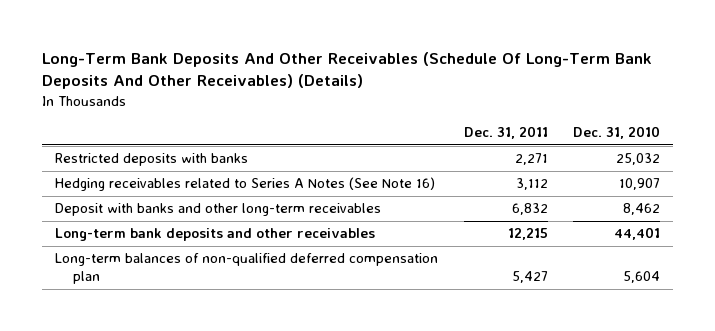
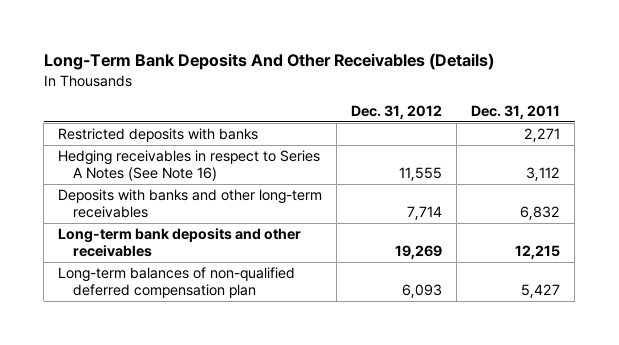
- Long-Term Bank Deposits And Other Receivables (Schedule Of Long-Term Bank Deposits And Other Receivables) (Details)
+ Long-Term Bank Deposits And Other Receivables (Details)
- | Dec. 31, 2011 | Dec. 31, 2010
+ | Dec. 31, 2012 | Dec. 31, 2011
- Hedging receivables related to Series A Notes (See Note 16) | 3,112 | 10,907
- Deposit with banks and other long-term receivables | 6,832 | 8,462
+ Hedging receivables in respect to Series A Notes (See Note 16) | 11,555 | 3,112
+ Deposits with banks and other long-term receivables | 7,714 | 6,832

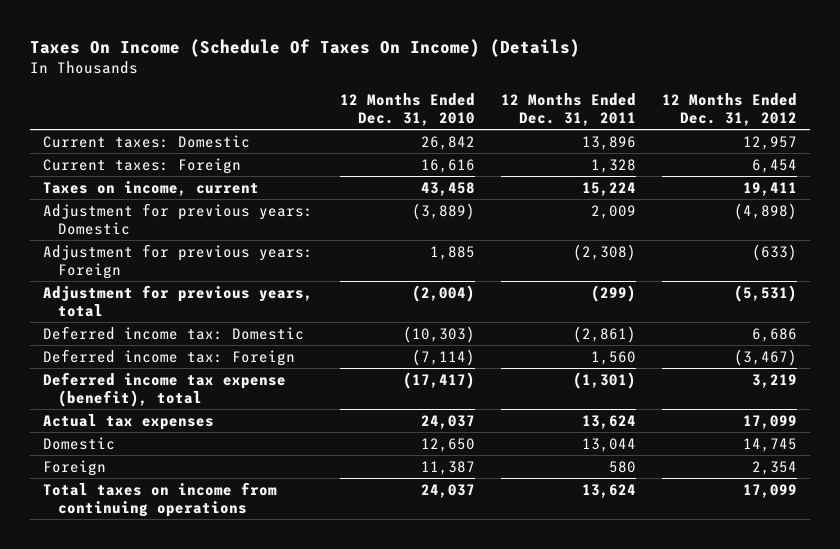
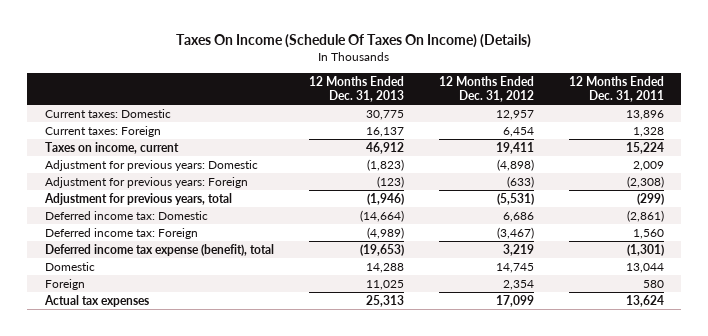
- | 12 Months Ended Dec. 31, 2010 | 12 Months Ended Dec. 31, 2011 | 12 Months Ended Dec. 31, 2012
+ | 12 Months Ended Dec. 31, 2013 | 12 Months Ended Dec. 31, 2012 | 12 Months Ended Dec. 31, 2011
- Total taxes on income from continuing operations | 24,037 | 13,624 | 17,099
moved down: Actual tax expenses | 25,313 | 17,099 | 13,624

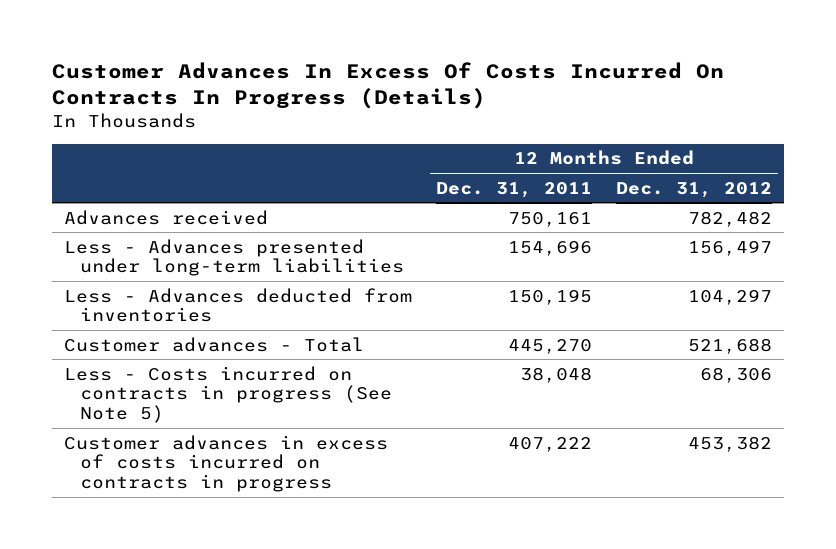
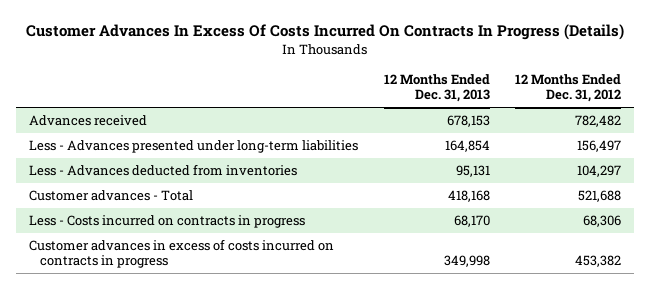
- | 12 Months Ended Dec. 31, 2011 | 12 Months Ended Dec. 31, 2012
+ | 12 Months Ended Dec. 31, 2013 | 12 Months Ended Dec. 31, 2012
- Less - Costs incurred on contracts in progress (See Note 5) | 38,048 | 68,306
+ Less - Costs incurred on contracts in progress | 68,170 | 68,306

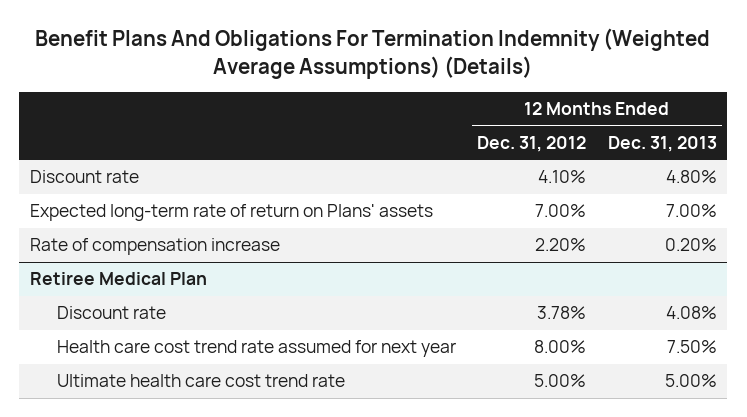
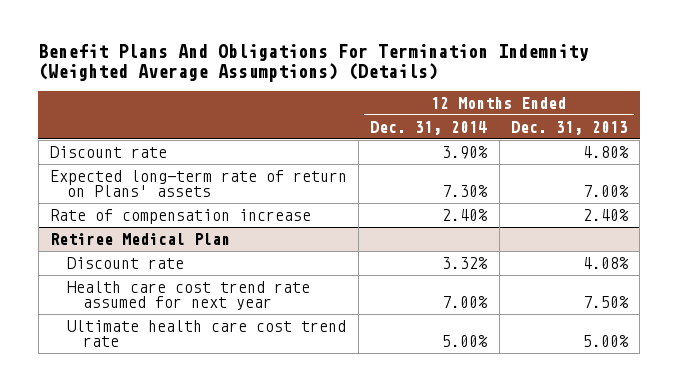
- | 12 Months Ended Dec. 31, 2012 | 12 Months Ended Dec. 31, 2013
+ | 12 Months Ended Dec. 31, 2014 | 12 Months Ended Dec. 31, 2013
- Rate of compensation increase | 2.20% | 0.20%
+ Rate of compensation increase | 2.40% | 2.40%

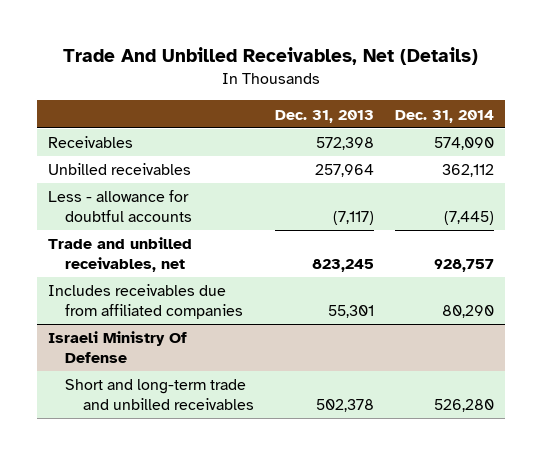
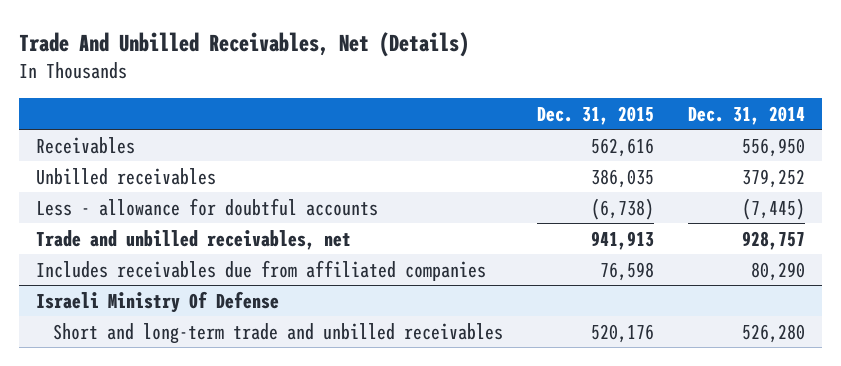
- | Dec. 31, 2013 | Dec. 31, 2014
+ | Dec. 31, 2015 | Dec. 31, 2014
- Receivables | 572,398 | 574,090
- Unbilled receivables | 257,964 | 362,112
+ Receivables | 562,616 | 556,950
+ Unbilled receivables | 386,035 | 379,252

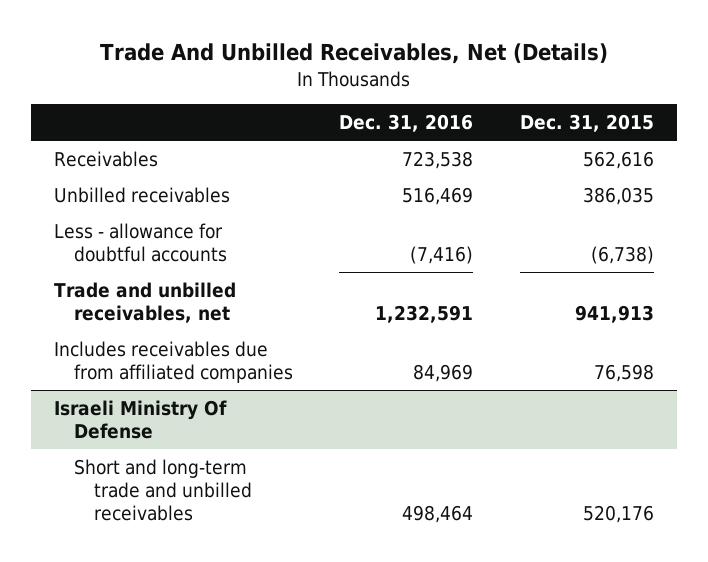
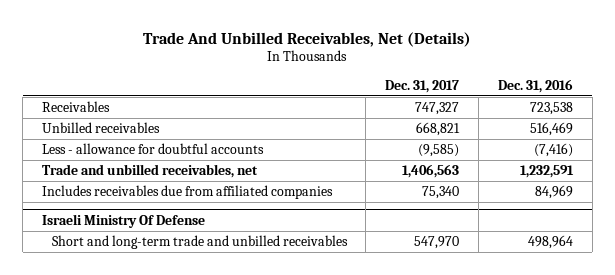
- | Dec. 31, 2016 | Dec. 31, 2015
+ | Dec. 31, 2017 | Dec. 31, 2016
@ Israeli Ministry Of Defense
- Short and long-term trade and unbilled receivables | 498,464 | 520,176
+ Short and long-term trade and unbilled receivables | 547,970 | 498,964

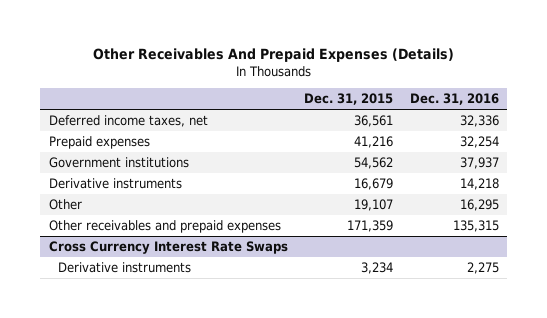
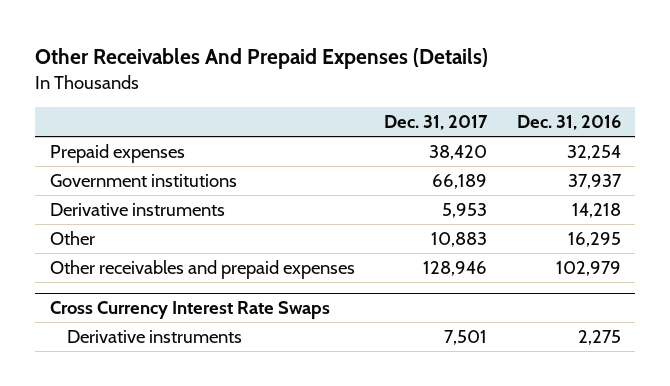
- | Dec. 31, 2015 | Dec. 31, 2016
+ | Dec. 31, 2017 | Dec. 31, 2016
- Deferred income taxes, net | 36,561 | 32,336
- Other receivables and prepaid expenses | 171,359 | 135,315
+ Other receivables and prepaid expenses | 128,946 | 102,979

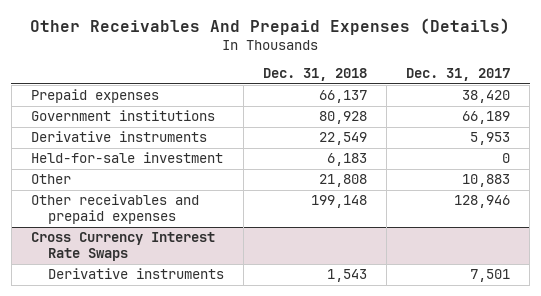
- | Dec. 31, 2017 | Dec. 31, 2016
+ | Dec. 31, 2018 | Dec. 31, 2017
+ Held-for-sale investment | 6,183 | 0

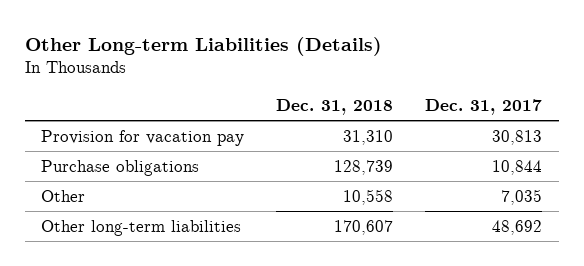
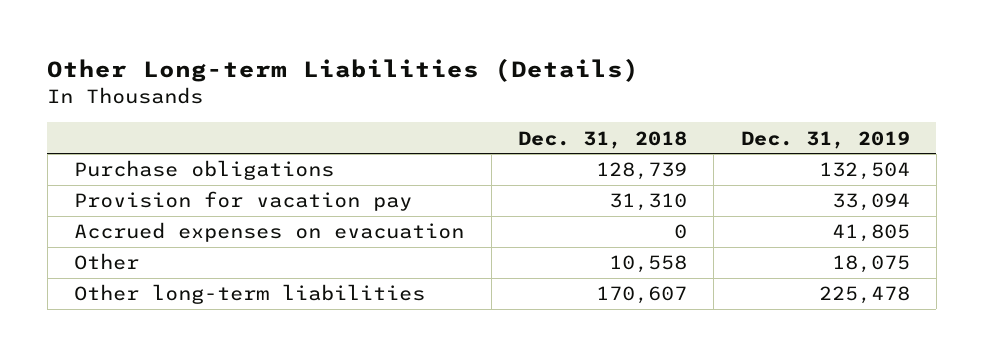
- | Dec. 31, 2018 | Dec. 31, 2017
+ | Dec. 31, 2018 | Dec. 31, 2019
moved down: Provision for vacation pay | 31,310 | 33,094
+ Accrued expenses on evacuation | 0 | 41,805

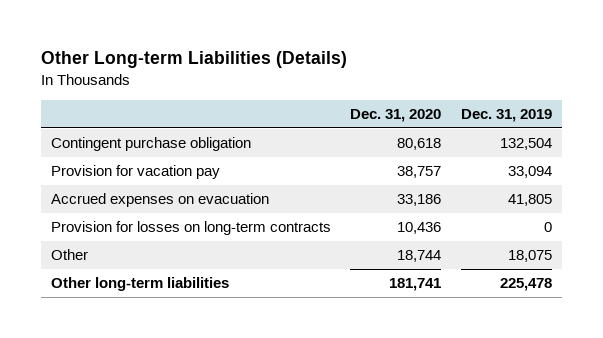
- | Dec. 31, 2018 | Dec. 31, 2019
+ | Dec. 31, 2020 | Dec. 31, 2019
- Purchase obligations | 128,739 | 132,504
+ Contingent purchase obligation | 80,618 | 132,504
+ Provision for losses on long-term contracts | 10,436 | 0

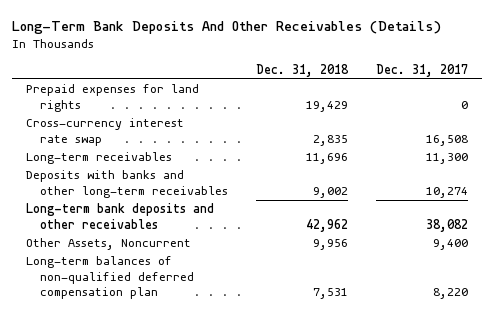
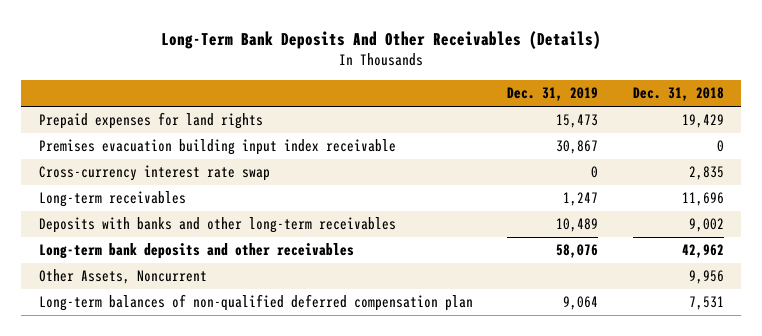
- | Dec. 31, 2018 | Dec. 31, 2017
+ | Dec. 31, 2019 | Dec. 31, 2018
+ Premises evacuation building input index receivable | 30,867 | 0

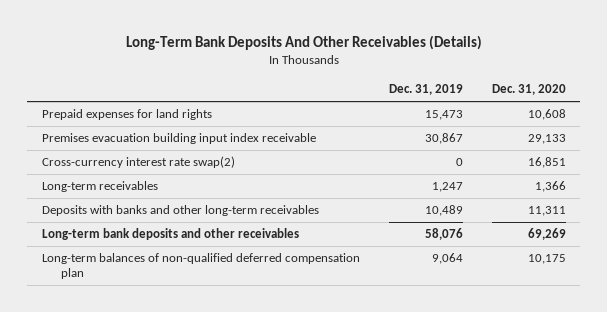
- | Dec. 31, 2019 | Dec. 31, 2018
+ | Dec. 31, 2019 | Dec. 31, 2020
- Cross-currency interest rate swap | 0 | 2,835
+ Cross-currency interest rate swap(2) | 0 | 16,851
- Other Assets, Noncurrent | | 9,956

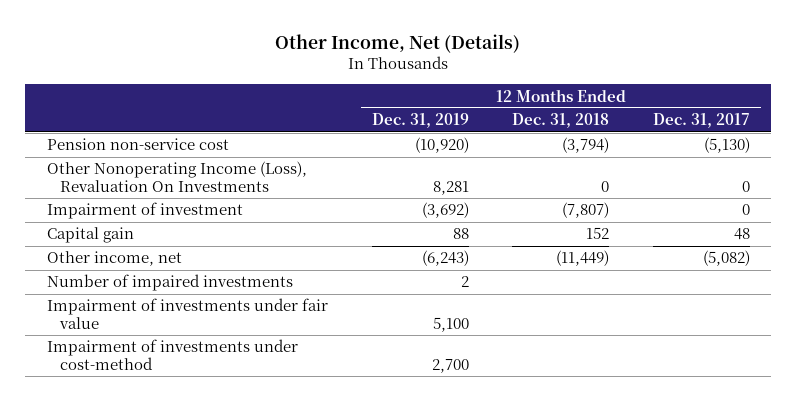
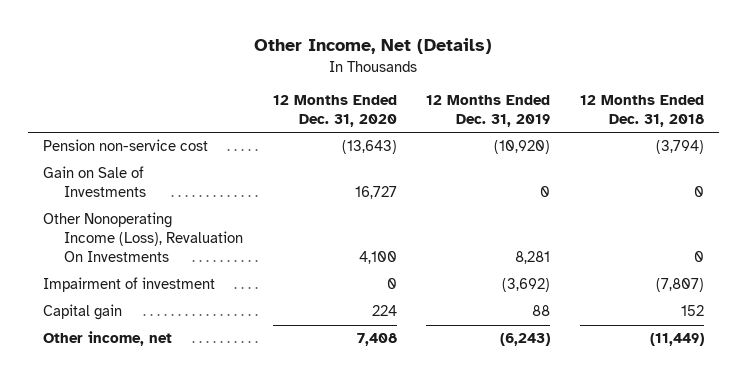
- | 12 Months Ended Dec. 31, 2019 | 12 Months Ended Dec. 31, 2018 | 12 Months Ended Dec. 31, 2017
+ | 12 Months Ended Dec. 31, 2020 | 12 Months Ended Dec. 31, 2019 | 12 Months Ended Dec. 31, 2018
+ Gain on Sale of Investments | 16,727 | 0 | 0
- Number of impaired investments | 2 | |
- Impairment of investments under fair value | 5,100 | |
- Impairment of investments under cost-method | 2,700 | |

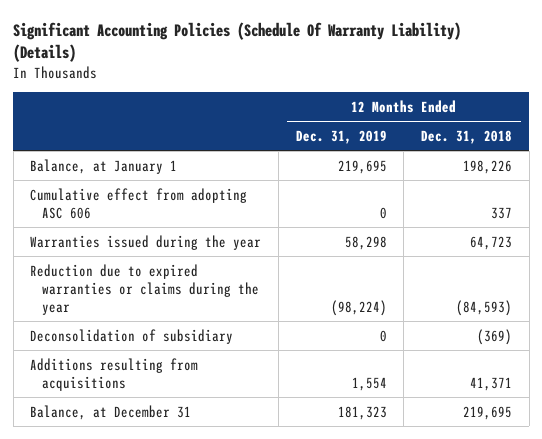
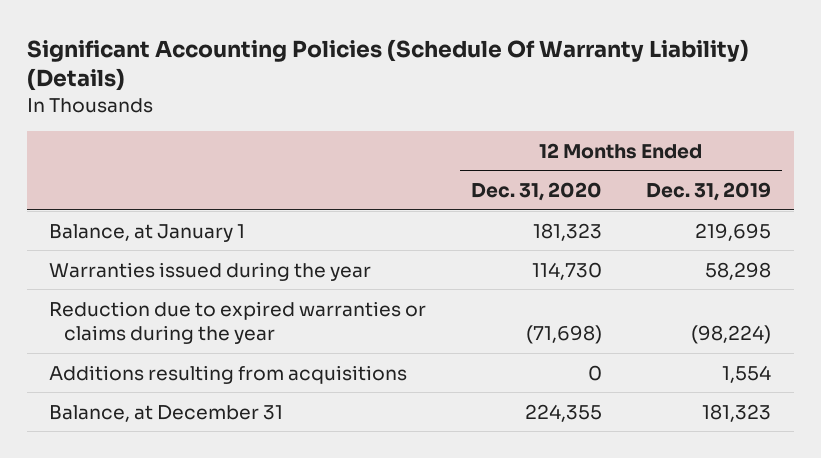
- | 12 Months Ended Dec. 31, 2019 | 12 Months Ended Dec. 31, 2018
+ | 12 Months Ended Dec. 31, 2020 | 12 Months Ended Dec. 31, 2019
- Cumulative effect from adopting ASC 606 | 0 | 337
- Deconsolidation of subsidiary | 0 | (369)

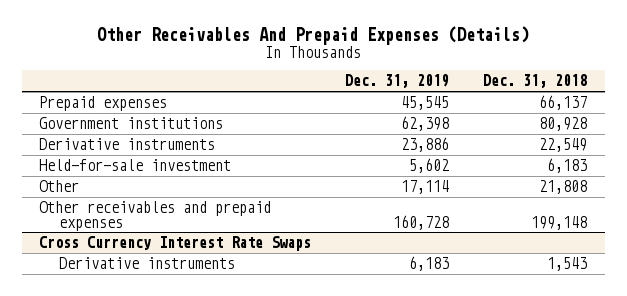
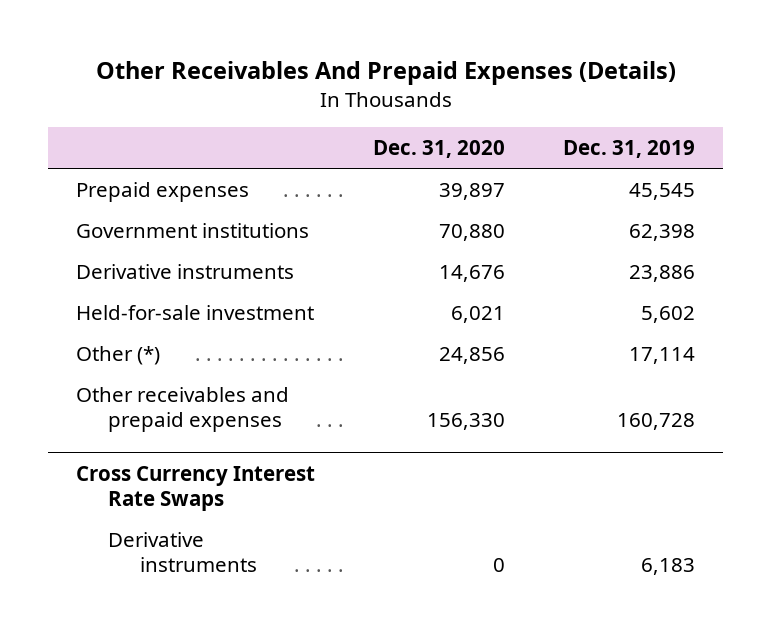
- | Dec. 31, 2019 | Dec. 31, 2018
+ | Dec. 31, 2020 | Dec. 31, 2019
- Other | 17,114 | 21,808
+ Other (*) | 24,856 | 17,114

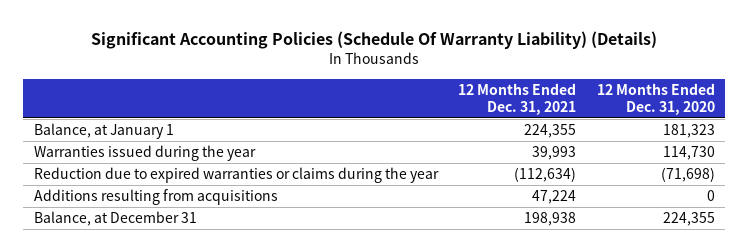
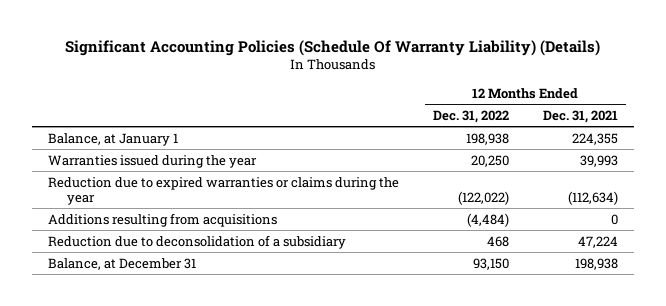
- | 12 Months Ended Dec. 31, 2021 | 12 Months Ended Dec. 31, 2020
+ | 12 Months Ended Dec. 31, 2022 | 12 Months Ended Dec. 31, 2021
- Additions resulting from acquisitions | 47,224 | 0
+ Additions resulting from acquisitions | (4,484) | 0
+ Reduction due to deconsolidation of a subsidiary | 468 | 47,224

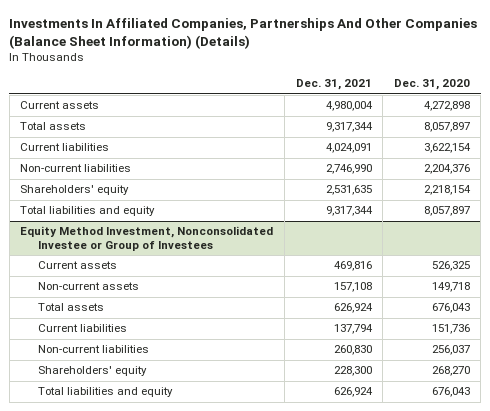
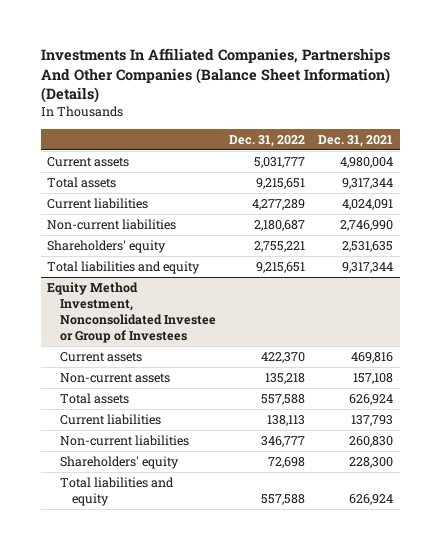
- | Dec. 31, 2021 | Dec. 31, 2020
+ | Dec. 31, 2022 | Dec. 31, 2021
@ Equity Method Investment, Nonconsolidated Investee or Group of Investees
- Current liabilities | 137,794 | 151,736
+ Current liabilities | 138,113 | 137,793

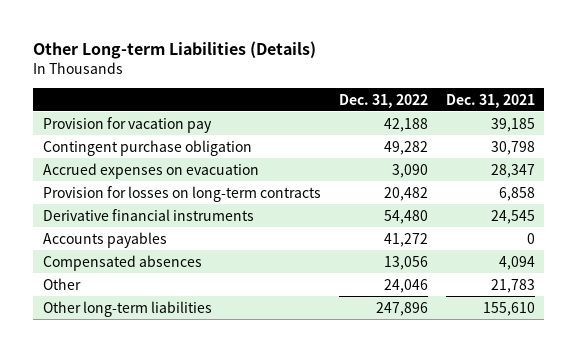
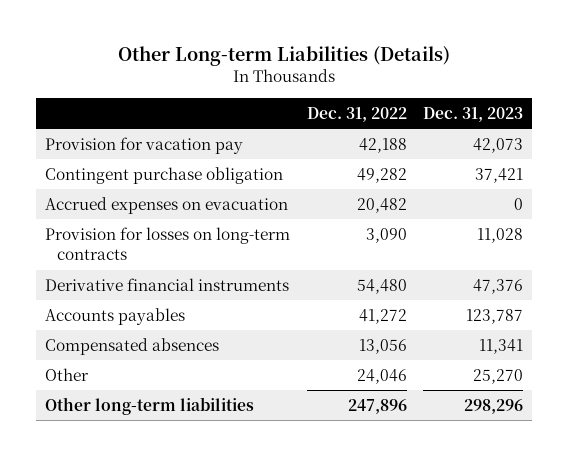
- | Dec. 31, 2022 | Dec. 31, 2021
+ | Dec. 31, 2022 | Dec. 31, 2023
- Accrued expenses on evacuation | 3,090 | 28,347
- Provision for losses on long-term contracts | 20,482 | 6,858
+ Accrued expenses on evacuation | 20,482 | 0
+ Provision for losses on long-term contracts | 3,090 | 11,028

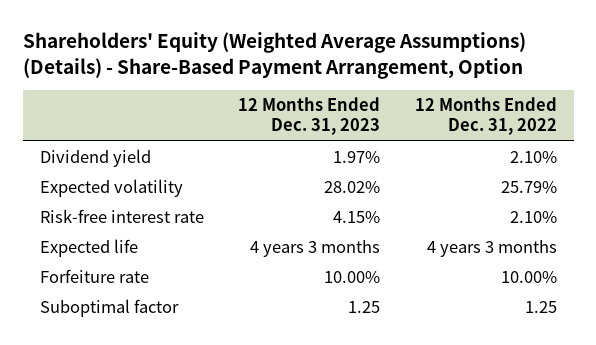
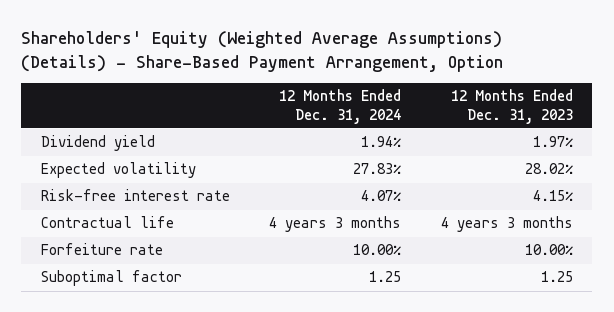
- | 12 Months Ended Dec. 31, 2023 | 12 Months Ended Dec. 31, 2022
+ | 12 Months Ended Dec. 31, 2024 | 12 Months Ended Dec. 31, 2023
- Expected life | 4 years 3 months | 4 years 3 months
+ Contractual life | 4 years 3 months | 4 years 3 months

